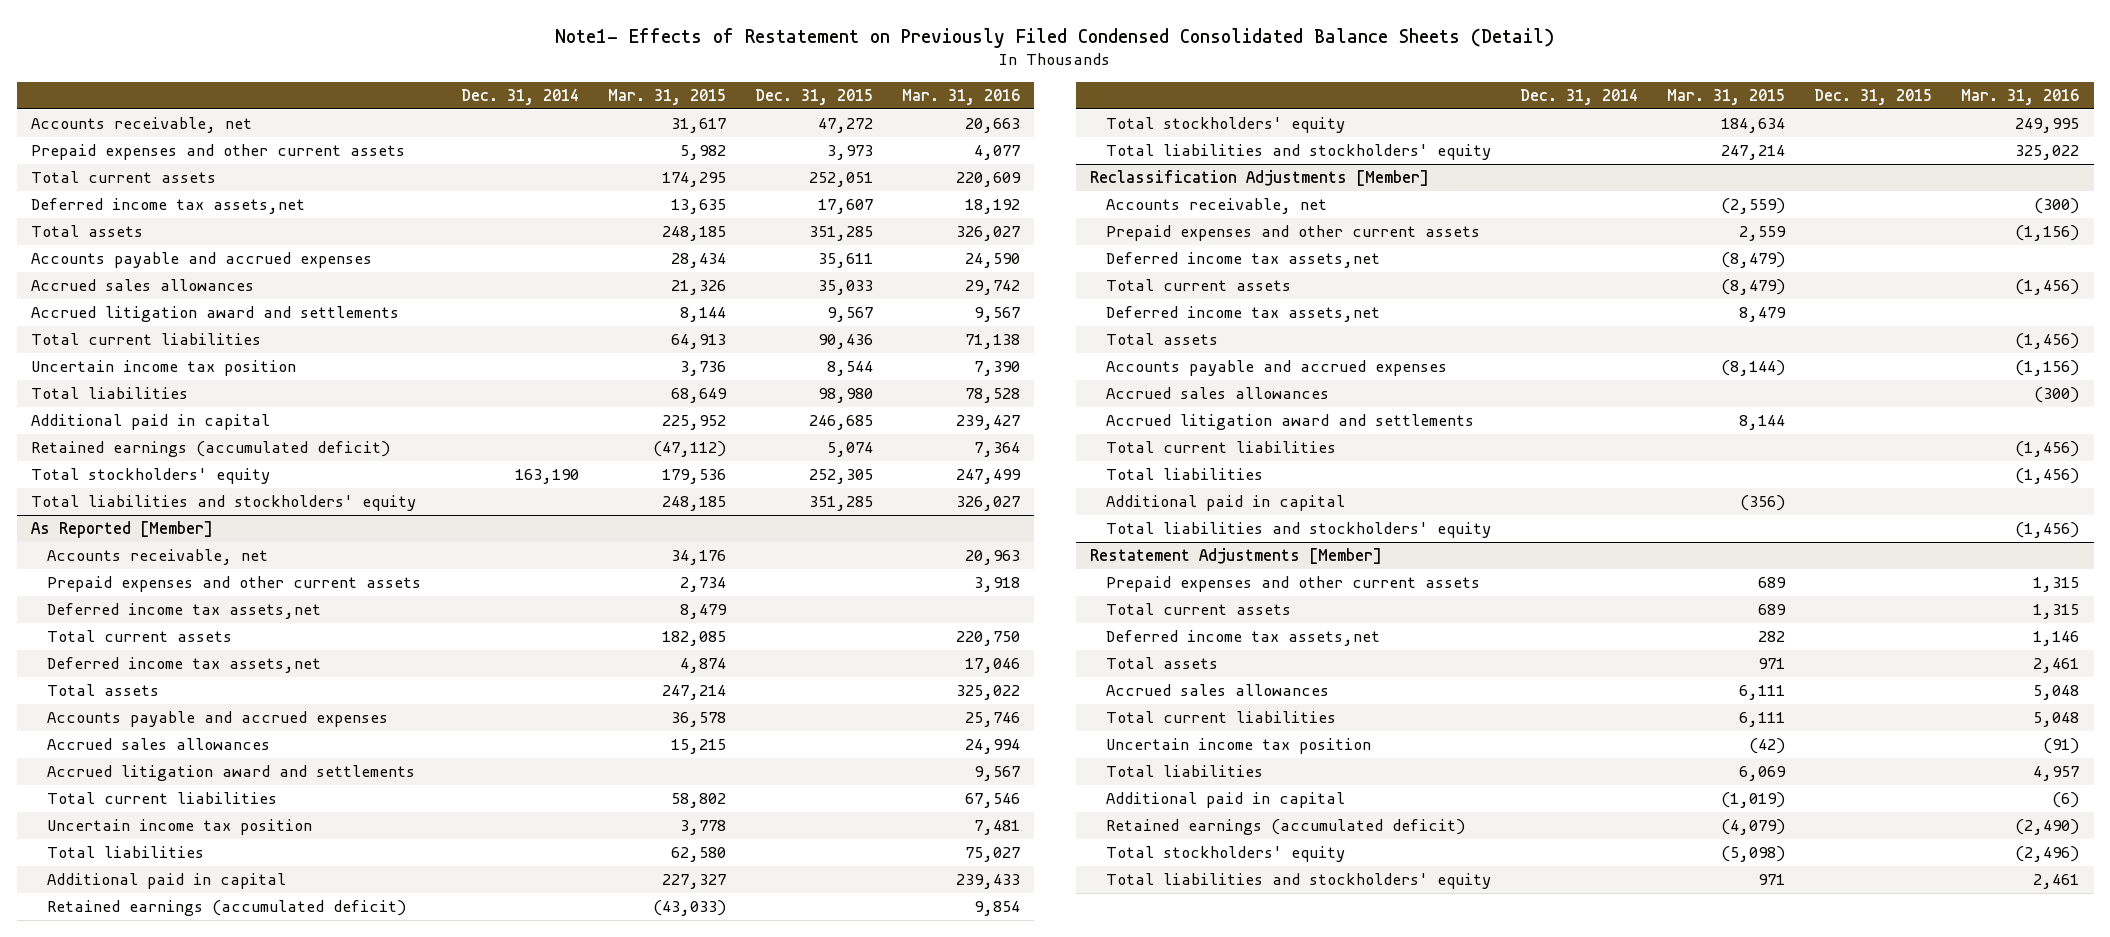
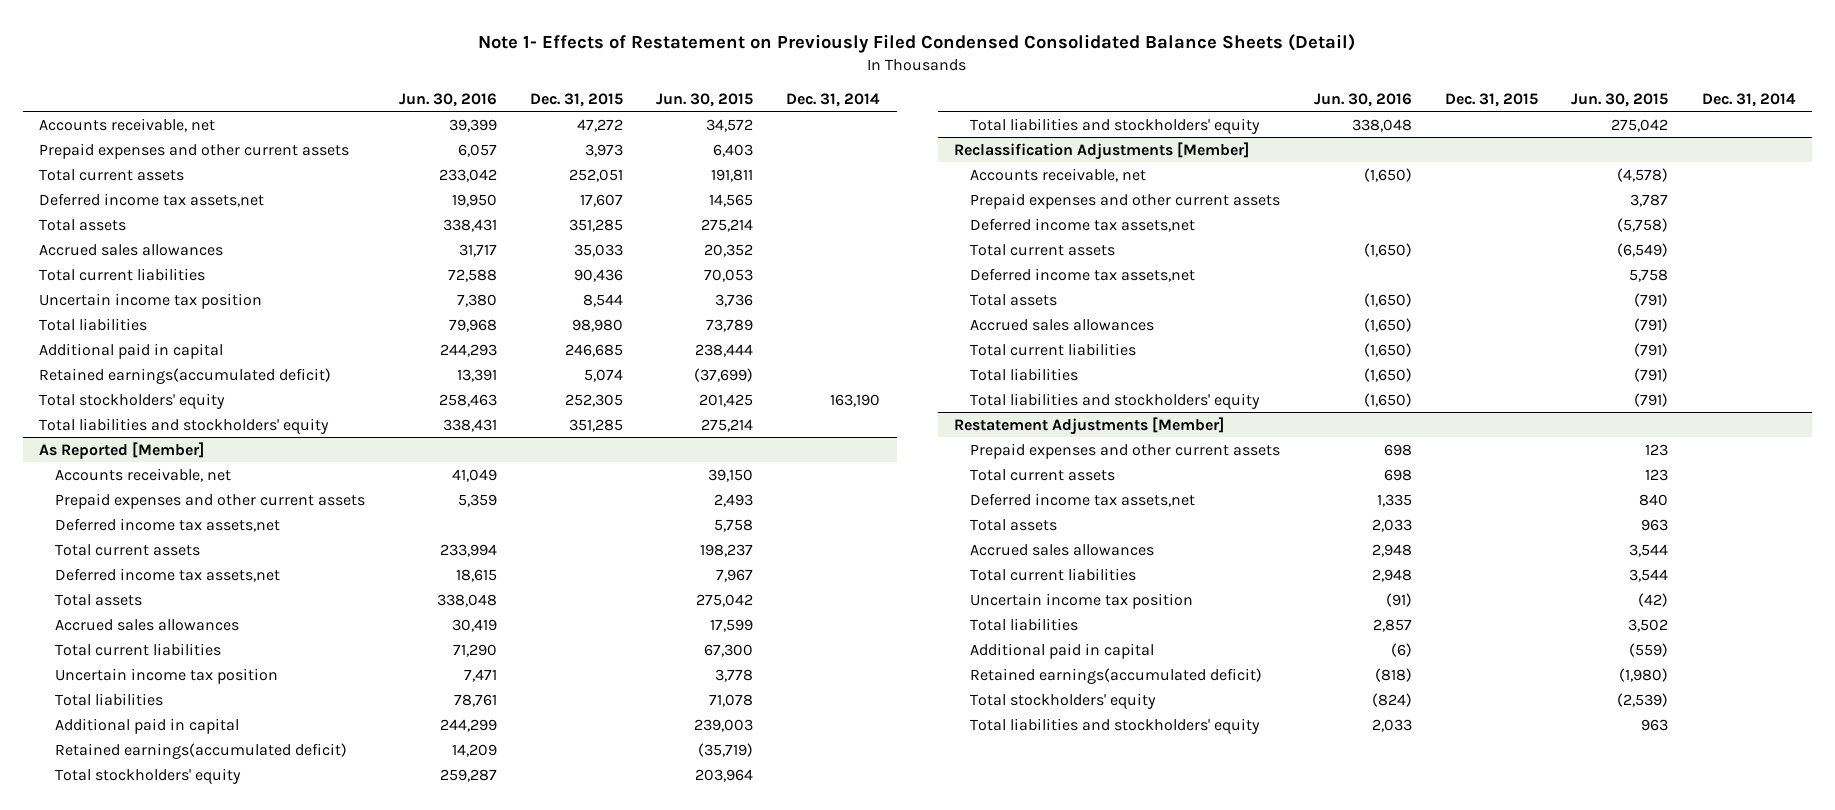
- Note1- Effects of Restatement on Previously Filed Condensed Consolidated Balance Sheets (Detail)
+ Note 1- Effects of Restatement on Previously Filed Condensed Consolidated Balance Sheets (Detail)
- | Dec. 31, 2014 | Mar. 31, 2015 | Dec. 31, 2015 | Mar. 31, 2016
+ | Jun. 30, 2016 | Dec. 31, 2015 | Jun. 30, 2015 | Dec. 31, 2014
- Accounts payable and accrued expenses | | 28,434 | 35,611 | 24,590
- Accrued litigation award and settlements | | 8,144 | 9,567 | 9,567
- Retained earnings (accumulated deficit) | | (47,112) | 5,074 | 7,364
+ Retained earnings(accumulated deficit) | 13,391 | 5,074 | (37,699) |
@ As Reported [Member]
- Accounts payable and accrued expenses | | 36,578 | | 25,746
- Accrued litigation award and settlements | | | | 9,567
- Retained earnings (accumulated deficit) | | (43,033) | | 9,854
+ Retained earnings(accumulated deficit) | 14,209 | | (35,719) |
@ Reclassification Adjustments [Member]
- Accounts payable and accrued expenses | | (8,144) | | (1,156)
- Accrued litigation award and settlements | | 8,144 | |
- Additional paid in capital | | (356) | |
@ Restatement Adjustments [Member]
- Retained earnings (accumulated deficit) | | (4,079) | | (2,490)
+ Retained earnings(accumulated deficit) | (818) | | (1,980) |

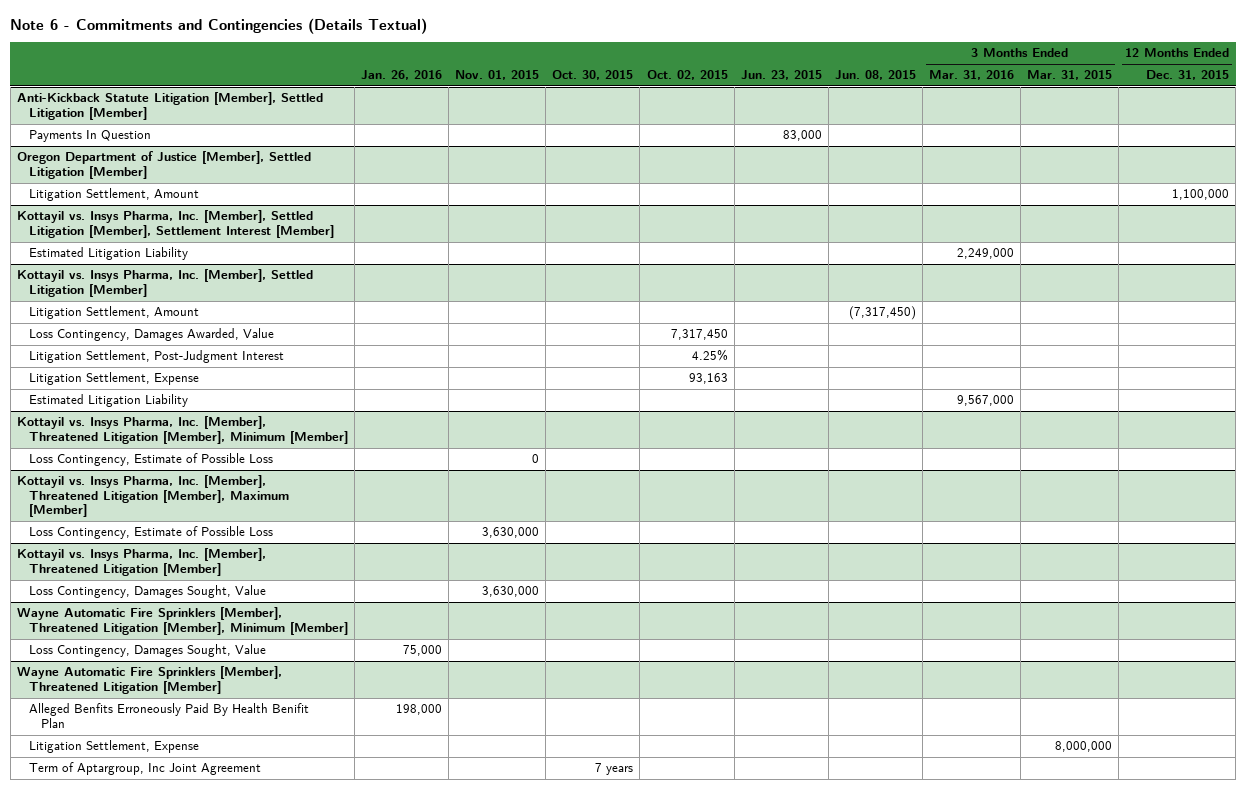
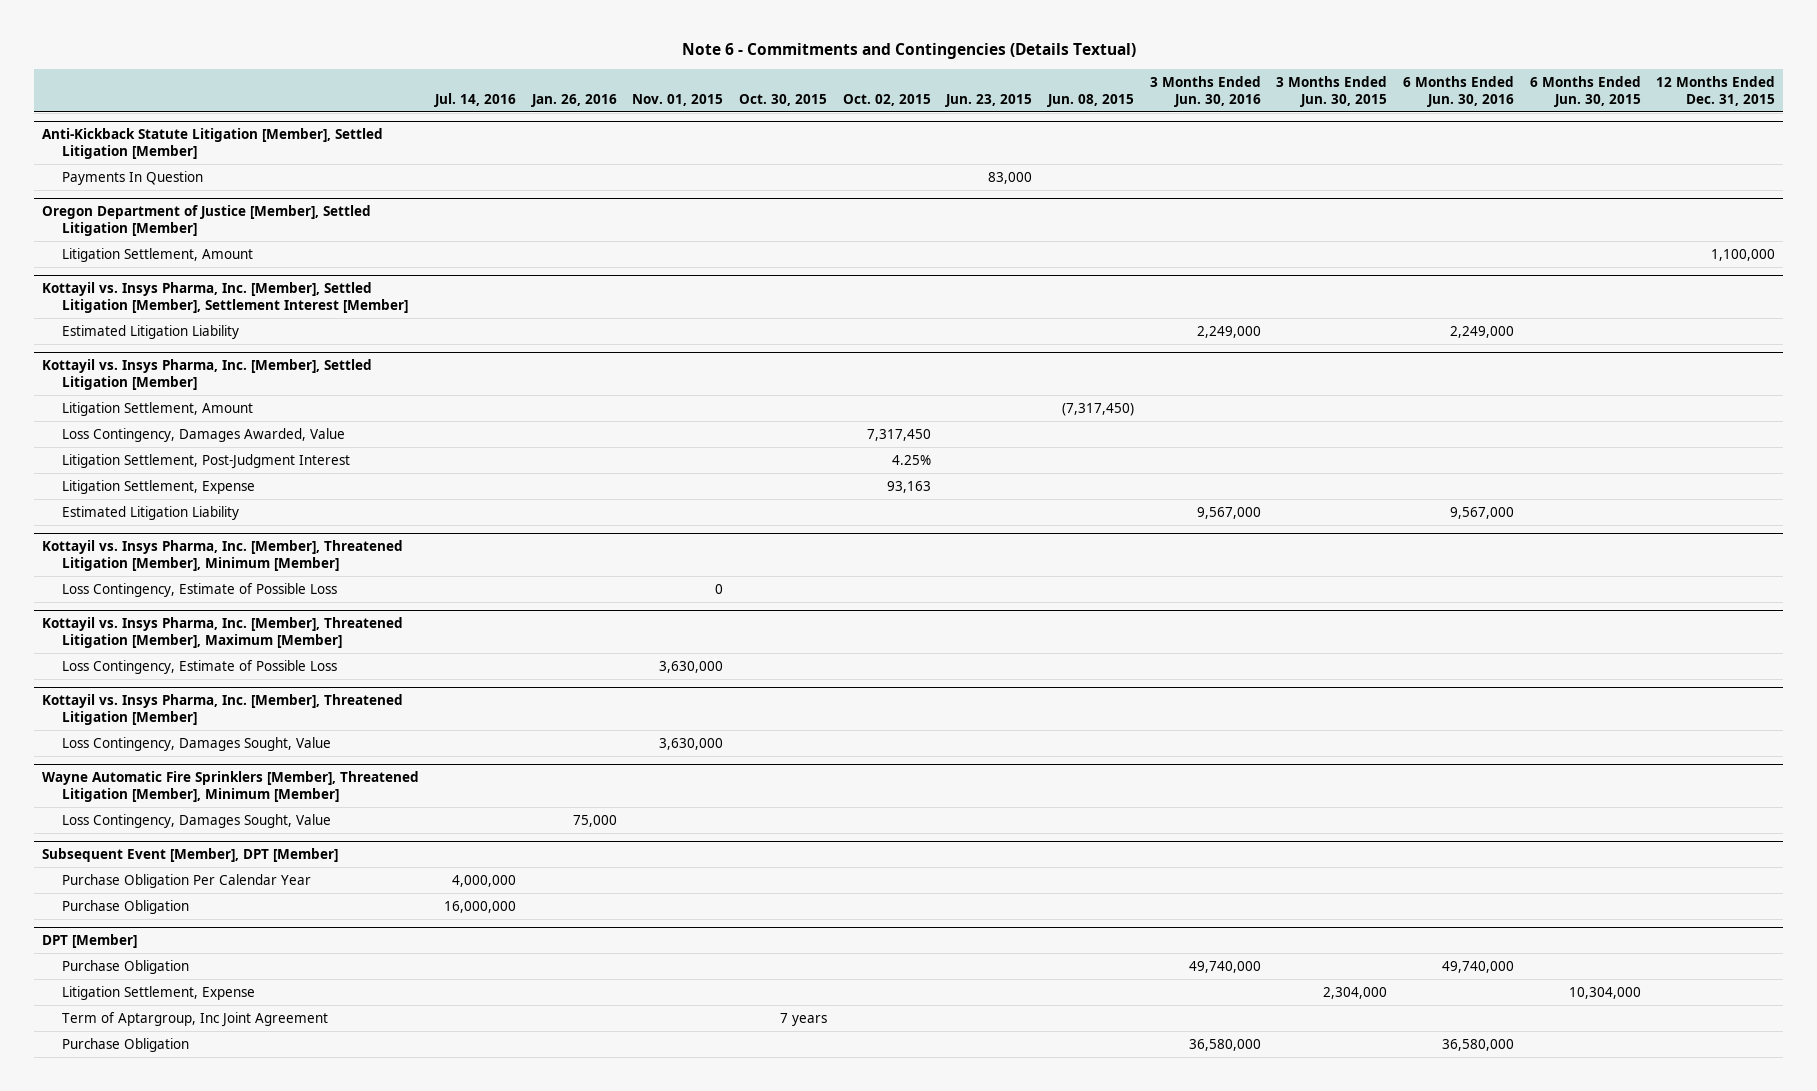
- | Jan. 26, 2016 | Nov. 01, 2015 | Oct. 30, 2015 | Oct. 02, 2015 | Jun. 23, 2015 | Jun. 08, 2015 | 3 Months Ended Mar. 31, 2016 | 3 Months Ended Mar. 31, 2015 | 12 Months Ended Dec. 31, 2015
+ | Jul. 14, 2016 | Jan. 26, 2016 | Nov. 01, 2015 | Oct. 30, 2015 | Oct. 02, 2015 | Jun. 23, 2015 | Jun. 08, 2015 | 3 Months Ended Jun. 30, 2016 | 3 Months Ended Jun. 30, 2015 | 6 Months Ended Jun. 30, 2016 | 6 Months Ended Jun. 30, 2015 | 12 Months Ended Dec. 31, 2015
- Wayne Automatic Fire Sprinklers [Member], Threatened Litigation [Member]
- Alleged Benfits Erroneously Paid By Health Benifit Plan | 198,000 | | | | | | | |
+ Subsequent Event [Member], DPT [Member]
+ Purchase Obligation Per Calendar Year | 4,000,000 | | | | | | | | | | |
+ Purchase Obligation | 16,000,000 | | | | | | | | | | |
+ DPT [Member]
+ Purchase Obligation | | | | | | | | 49,740,000 | | 49,740,000 | |
+ Purchase Obligation | | | | | | | | 36,580,000 | | 36,580,000 | |

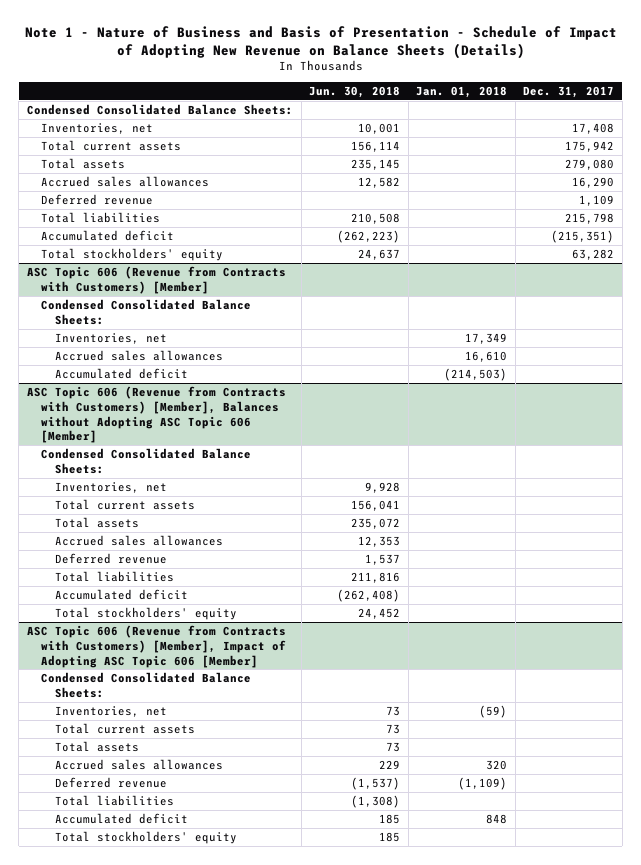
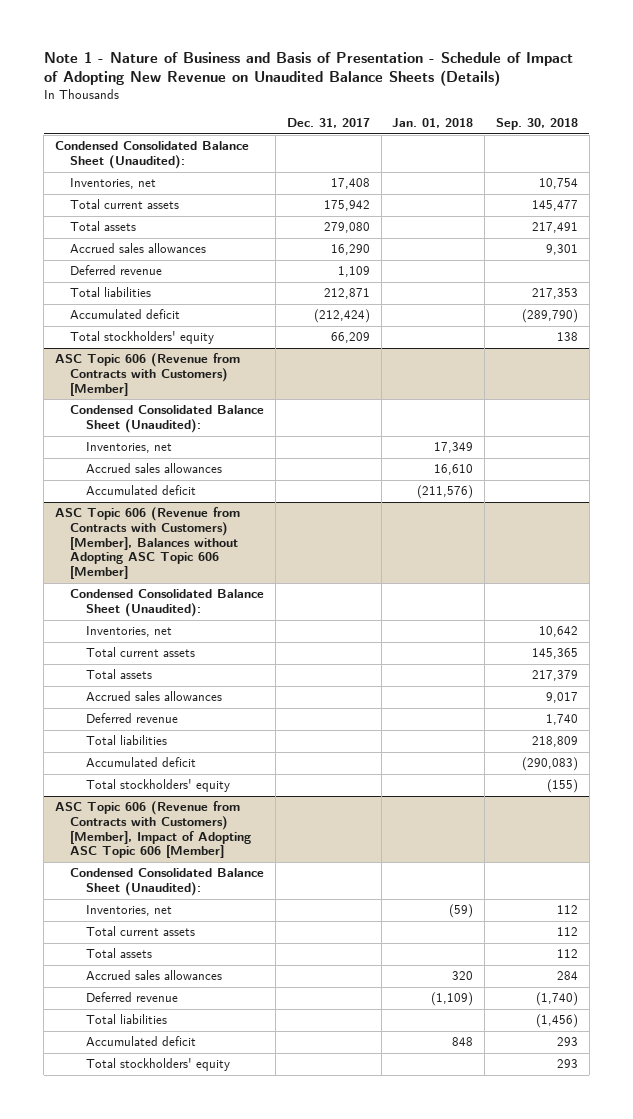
- Note 1 - Nature of Business and Basis of Presentation - Schedule of Impact of Adopting New Revenue on Balance Sheets (Details)
+ Note 1 - Nature of Business and Basis of Presentation - Schedule of Impact of Adopting New Revenue on Unaudited Balance Sheets (Details)
- | Jun. 30, 2018 | Jan. 01, 2018 | Dec. 31, 2017
+ | Dec. 31, 2017 | Jan. 01, 2018 | Sep. 30, 2018
- Condensed Consolidated Balance Sheets:
+ Condensed Consolidated Balance Sheet (Unaudited):
- Total liabilities | 210,508 | | 215,798
- Accumulated deficit | (262,223) | | (215,351)
- Total stockholders' equity | 24,637 | | 63,282
+ Total liabilities | 212,871 | | 217,353
+ Accumulated deficit | (212,424) | | (289,790)
+ Total stockholders' equity | 66,209 | | 138
@ ASC Topic 606 (Revenue from Contracts with Customers) [Member]
- Condensed Consolidated Balance Sheets:
+ Condensed Consolidated Balance Sheet (Unaudited):
- Accumulated deficit | | (214,503) |
+ Accumulated deficit | | (211,576) |
@ ASC Topic 606 (Revenue from Contracts with Customers) [Member], Balances without Adopting ASC Topic 606 [Member]
- Condensed Consolidated Balance Sheets:
+ Condensed Consolidated Balance Sheet (Unaudited):
@ ASC Topic 606 (Revenue from Contracts with Customers) [Member], Impact of Adopting ASC Topic 606 [Member]
- Condensed Consolidated Balance Sheets:
+ Condensed Consolidated Balance Sheet (Unaudited):

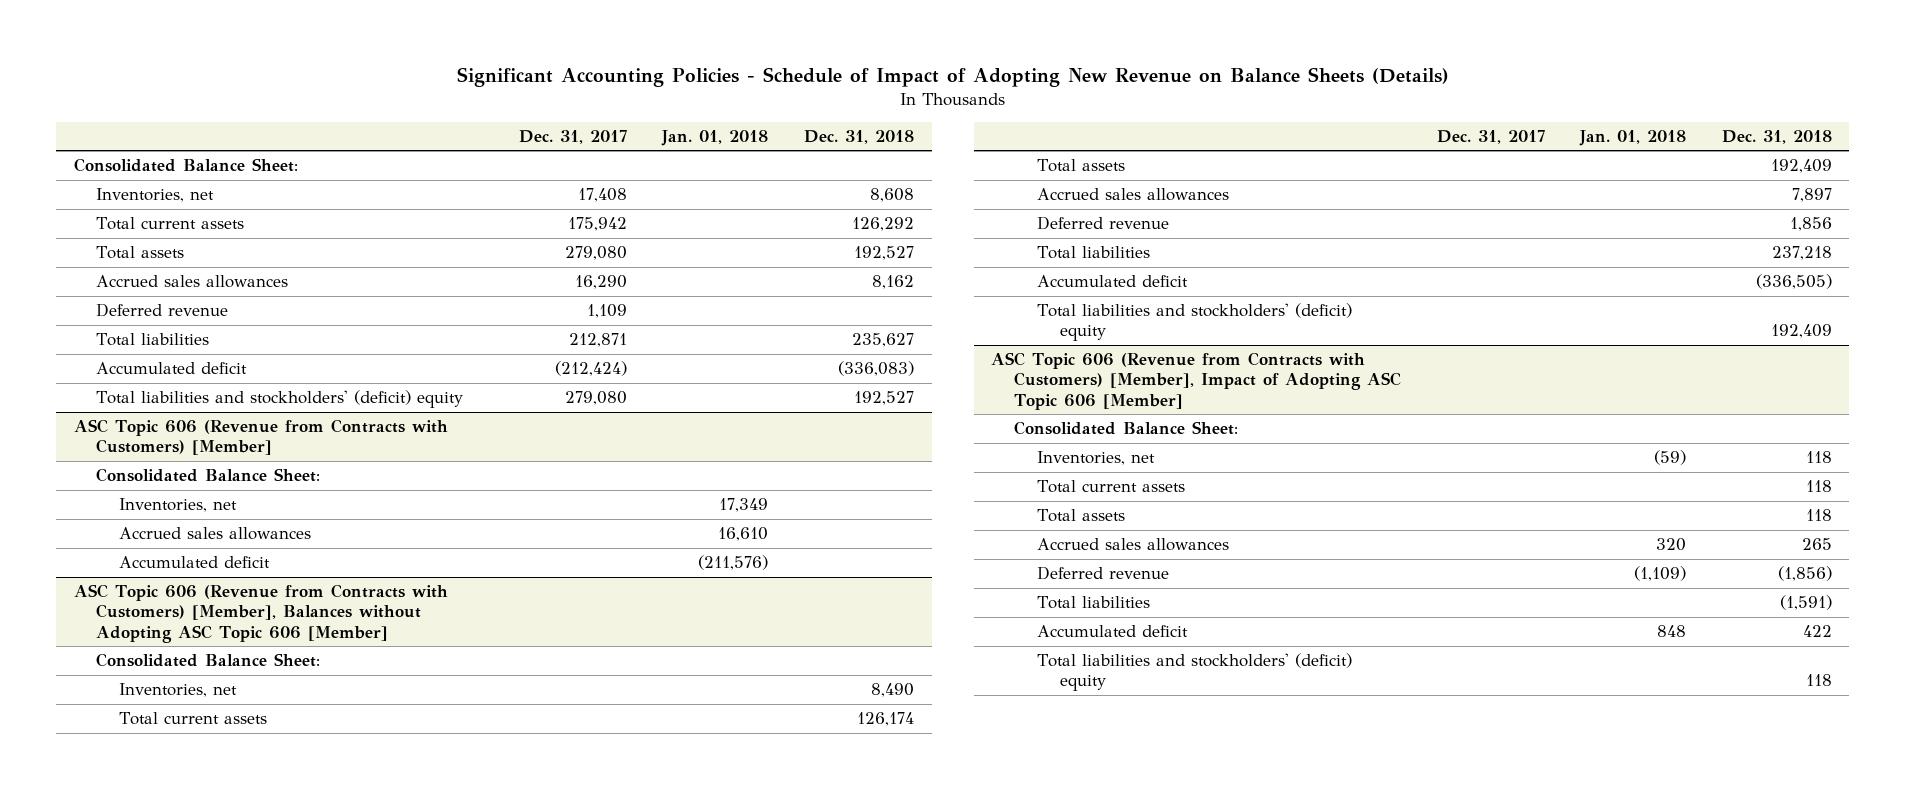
- Note 1 - Nature of Business and Basis of Presentation - Schedule of Impact of Adopting New Revenue on Unaudited Balance Sheets (Details)
+ Significant Accounting Policies - Schedule of Impact of Adopting New Revenue on Balance Sheets (Details)
- | Dec. 31, 2017 | Jan. 01, 2018 | Sep. 30, 2018
+ | Dec. 31, 2017 | Jan. 01, 2018 | Dec. 31, 2018
- Condensed Consolidated Balance Sheet (Unaudited):
+ Consolidated Balance Sheet:
- Total stockholders' equity | 66,209 | | 138
+ Total liabilities and stockholders' (deficit) equity | 279,080 | | 192,527
@ ASC Topic 606 (Revenue from Contracts with Customers) [Member]
- Condensed Consolidated Balance Sheet (Unaudited):
+ Consolidated Balance Sheet:
@ ASC Topic 606 (Revenue from Contracts with Customers) [Member], Balances without Adopting ASC Topic 606 [Member]
- Condensed Consolidated Balance Sheet (Unaudited):
+ Consolidated Balance Sheet:
- Total stockholders' equity | | | (155)
+ Total liabilities and stockholders' (deficit) equity | | | 192,409
@ ASC Topic 606 (Revenue from Contracts with Customers) [Member], Impact of Adopting ASC Topic 606 [Member]
- Condensed Consolidated Balance Sheet (Unaudited):
+ Consolidated Balance Sheet:
- Total stockholders' equity | | | 293
+ Total liabilities and stockholders' (deficit) equity | | | 118

